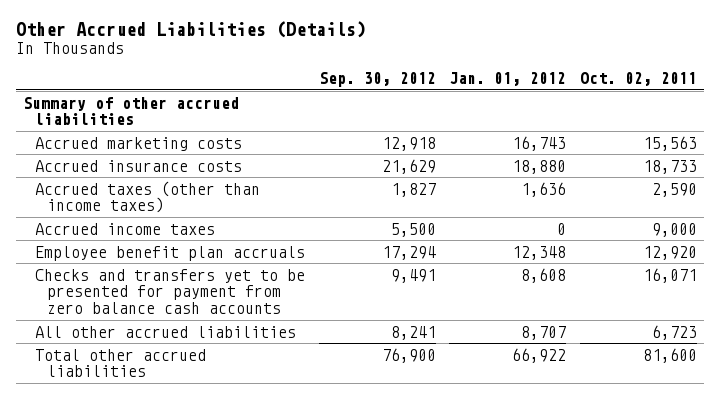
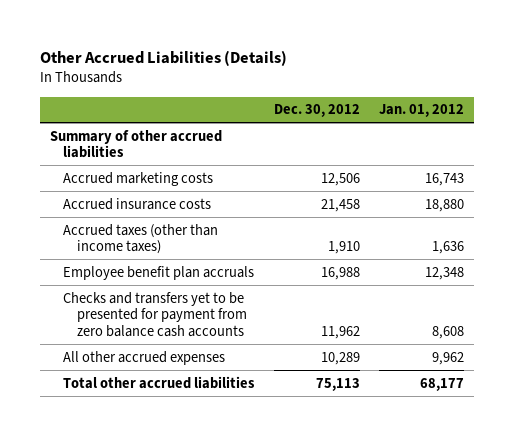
- | Sep. 30, 2012 | Jan. 01, 2012 | Oct. 02, 2011
+ | Dec. 30, 2012 | Jan. 01, 2012
- Accrued income taxes | 5,500 | 0 | 9,000
- All other accrued liabilities | 8,241 | 8,707 | 6,723
- Total other accrued liabilities | 76,900 | 66,922 | 81,600
+ All other accrued expenses | 10,289 | 9,962
+ Total other accrued liabilities | 75,113 | 68,177

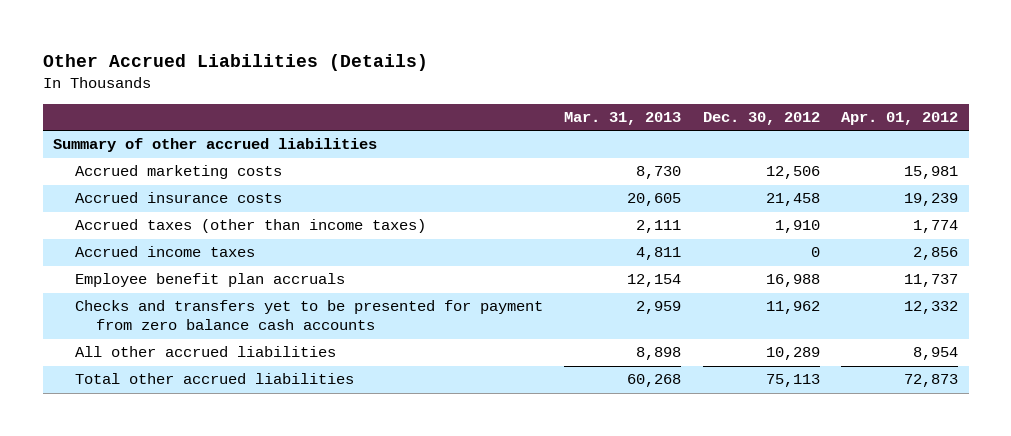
- | Dec. 30, 2012 | Jan. 01, 2012
+ | Mar. 31, 2013 | Dec. 30, 2012 | Apr. 01, 2012
+ Accrued income taxes | 4,811 | 0 | 2,856
- All other accrued expenses | 10,289 | 9,962
+ All other accrued liabilities | 8,898 | 10,289 | 8,954

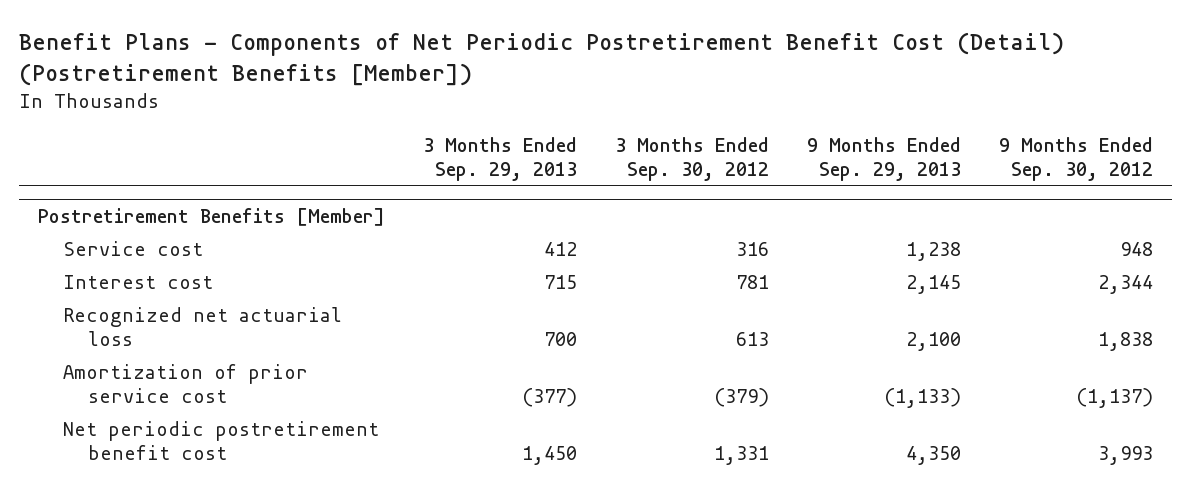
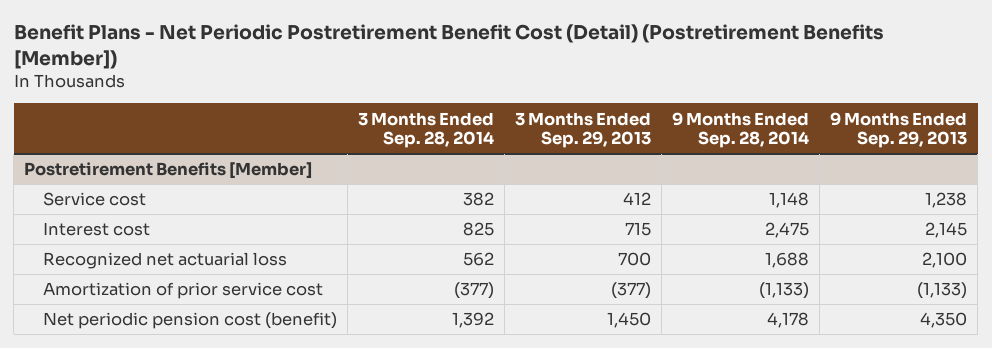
- Benefit Plans - Components of Net Periodic Postretirement Benefit Cost (Detail) (Postretirement Benefits [Member])
+ Benefit Plans - Net Periodic Postretirement Benefit Cost (Detail) (Postretirement Benefits [Member])
- | 3 Months Ended Sep. 29, 2013 | 3 Months Ended Sep. 30, 2012 | 9 Months Ended Sep. 29, 2013 | 9 Months Ended Sep. 30, 2012
+ | 3 Months Ended Sep. 28, 2014 | 3 Months Ended Sep. 29, 2013 | 9 Months Ended Sep. 28, 2014 | 9 Months Ended Sep. 29, 2013
@ Postretirement Benefits [Member]
- Net periodic postretirement benefit cost | 1,450 | 1,331 | 4,350 | 3,993
+ Net periodic pension cost (benefit) | 1,392 | 1,450 | 4,178 | 4,350

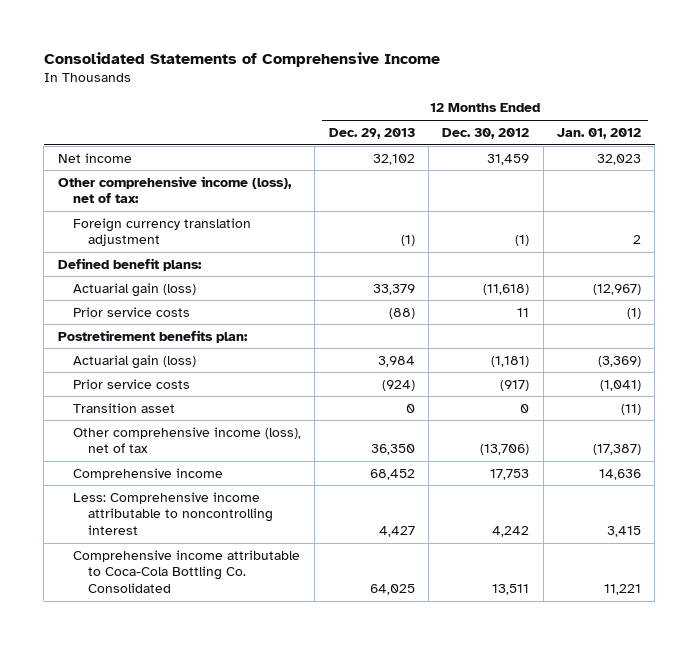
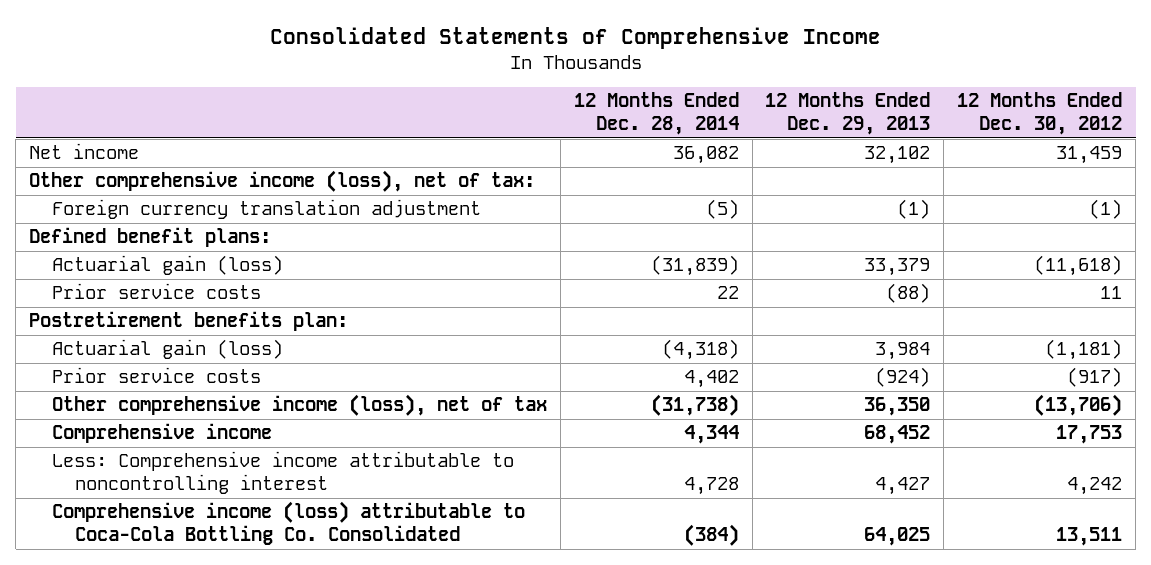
- | 12 Months Ended Dec. 29, 2013 | 12 Months Ended Dec. 30, 2012 | 12 Months Ended Jan. 01, 2012
+ | 12 Months Ended Dec. 28, 2014 | 12 Months Ended Dec. 29, 2013 | 12 Months Ended Dec. 30, 2012
- Transition asset | 0 | 0 | (11)
- Comprehensive income attributable to Coca-Cola Bottling Co. Consolidated | 64,025 | 13,511 | 11,221
+ Comprehensive income (loss) attributable to Coca-Cola Bottling Co. Consolidated | (384) | 64,025 | 13,511

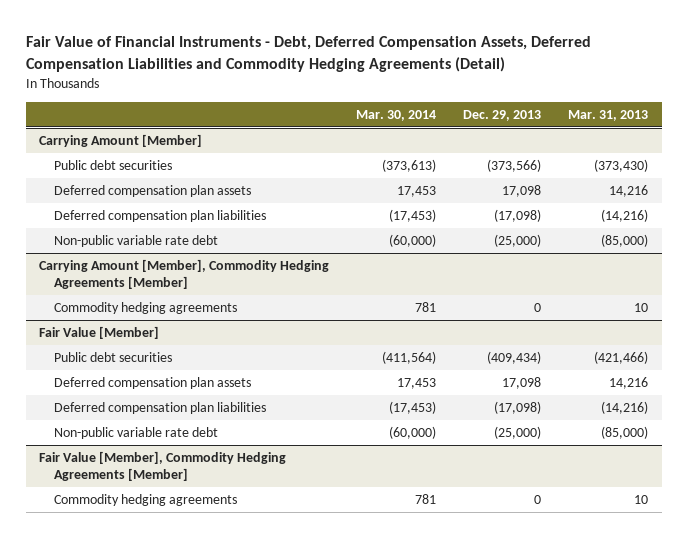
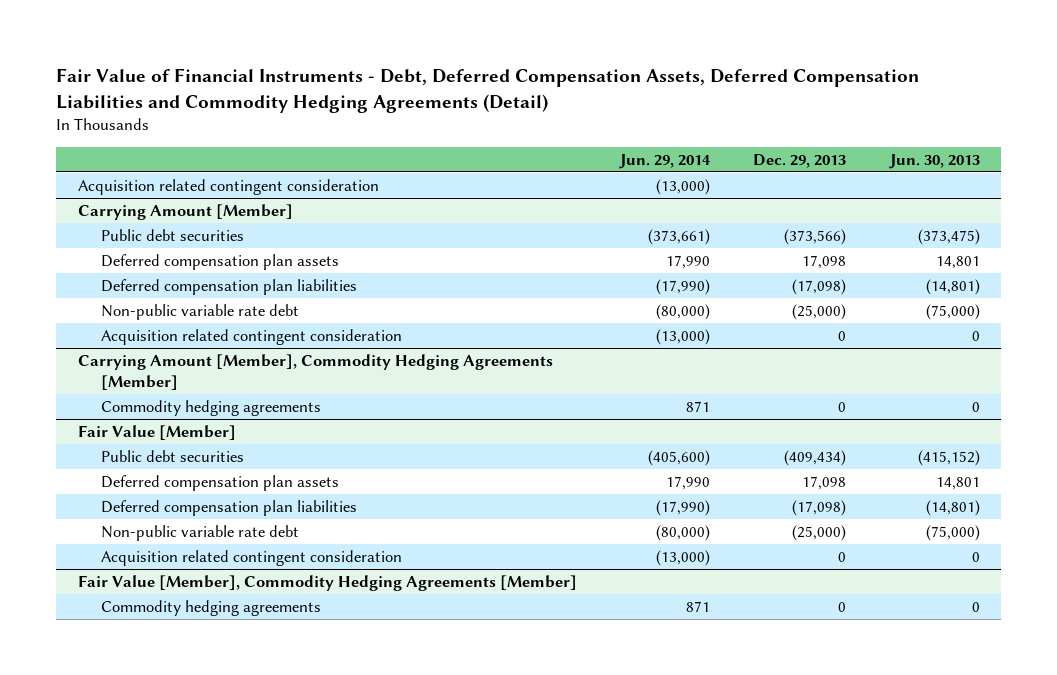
- | Mar. 30, 2014 | Dec. 29, 2013 | Mar. 31, 2013
+ | Jun. 29, 2014 | Dec. 29, 2013 | Jun. 30, 2013
+ Acquisition related contingent consideration | (13,000) | |
@ Carrying Amount [Member]
+ Acquisition related contingent consideration | (13,000) | 0 | 0
@ Fair Value [Member]
+ Acquisition related contingent consideration | (13,000) | 0 | 0

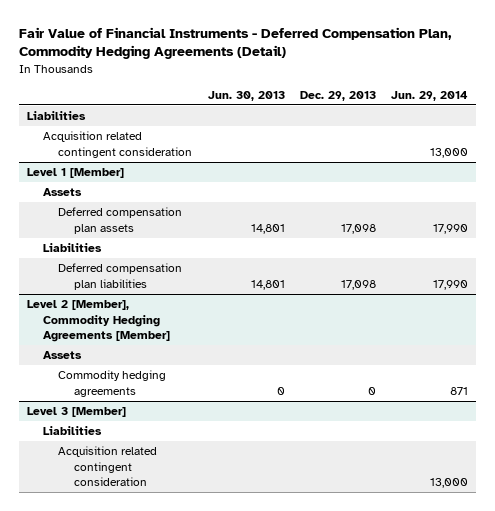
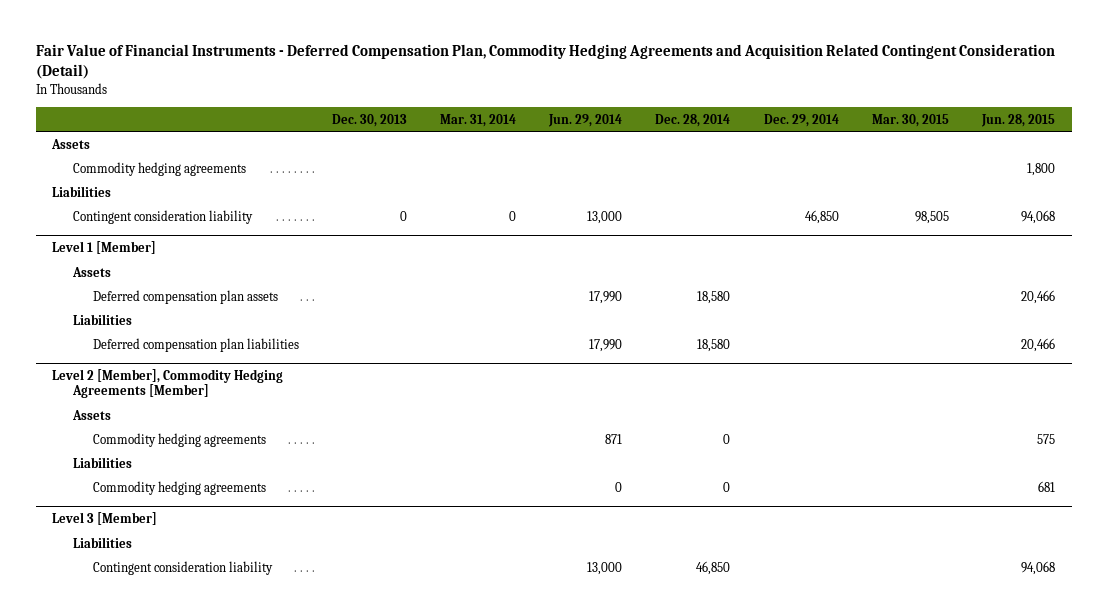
- Fair Value of Financial Instruments - Deferred Compensation Plan, Commodity Hedging Agreements (Detail)
+ Fair Value of Financial Instruments - Deferred Compensation Plan, Commodity Hedging Agreements and Acquisition Related Contingent Consideration (Detail)
- | Jun. 30, 2013 | Dec. 29, 2013 | Jun. 29, 2014
+ | Dec. 30, 2013 | Mar. 31, 2014 | Jun. 29, 2014 | Dec. 28, 2014 | Dec. 29, 2014 | Mar. 30, 2015 | Jun. 28, 2015
+ Assets
+ Commodity hedging agreements | | | | | | | 1,800
- Acquisition related contingent consideration | | | 13,000
+ Contingent consideration liability | 0 | 0 | 13,000 | | 46,850 | 98,505 | 94,068
@ Level 2 [Member], Commodity Hedging Agreements [Member]
+ Liabilities
+ Commodity hedging agreements | | | 0 | 0 | | | 681
@ Level 3 [Member]
- Acquisition related contingent consideration | | | 13,000
+ Contingent consideration liability | | | 13,000 | 46,850 | | | 94,068

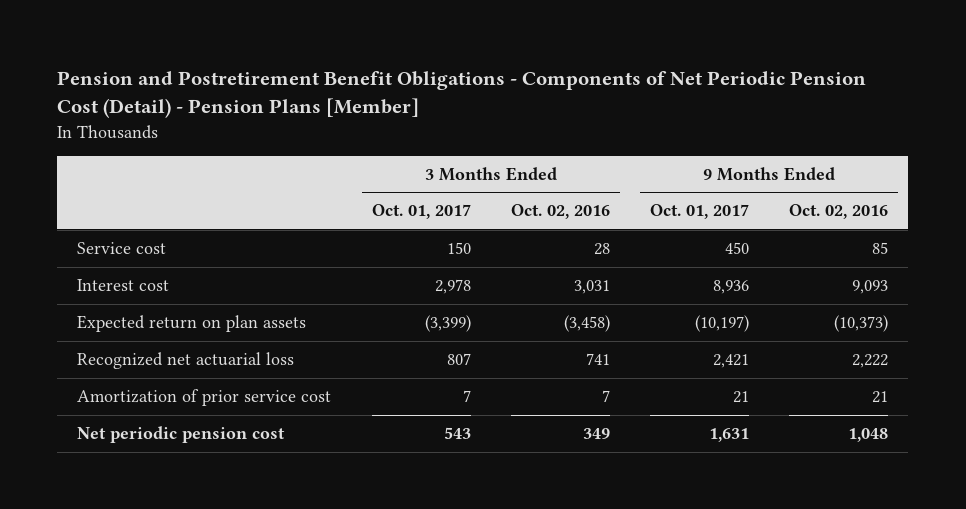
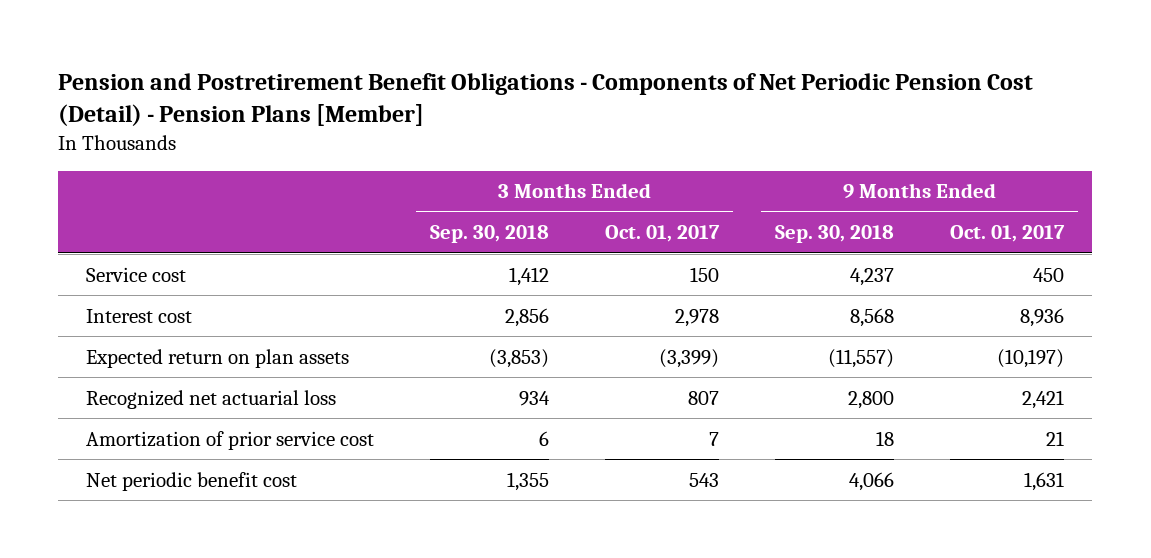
- | 3 Months Ended Oct. 01, 2017 | 3 Months Ended Oct. 02, 2016 | 9 Months Ended Oct. 01, 2017 | 9 Months Ended Oct. 02, 2016
+ | 3 Months Ended Sep. 30, 2018 | 3 Months Ended Oct. 01, 2017 | 9 Months Ended Sep. 30, 2018 | 9 Months Ended Oct. 01, 2017
- Net periodic pension cost | 543 | 349 | 1,631 | 1,048
+ Net periodic benefit cost | 1,355 | 543 | 4,066 | 1,631

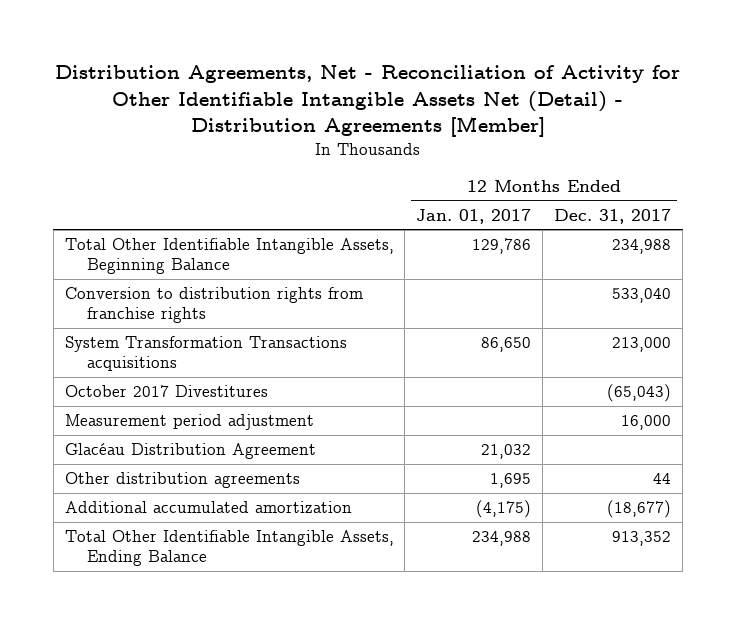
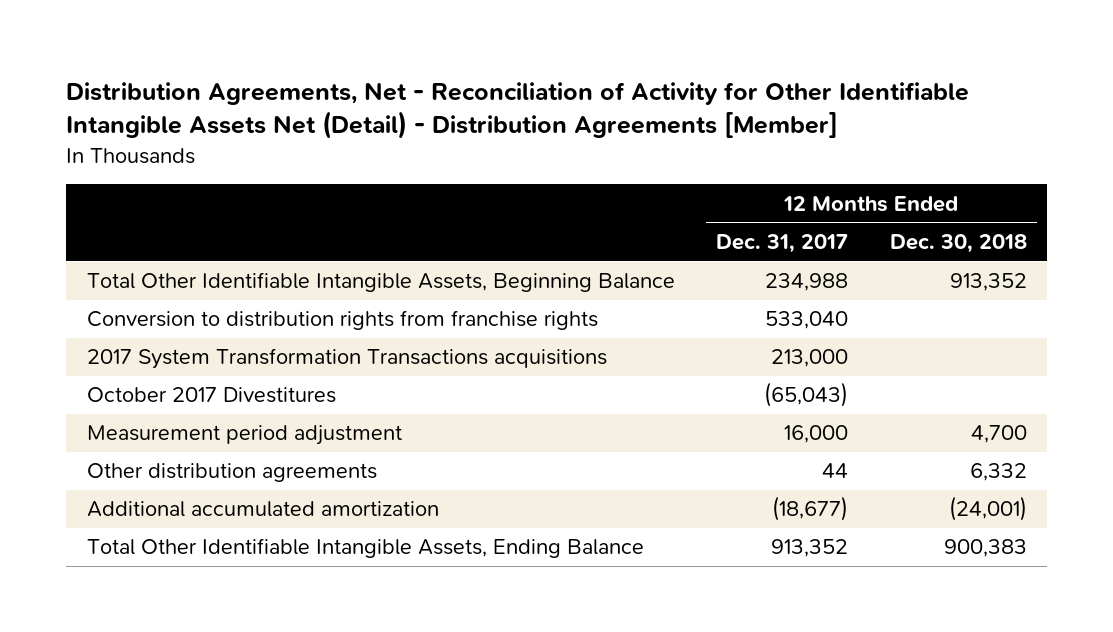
- | 12 Months Ended Jan. 01, 2017 | 12 Months Ended Dec. 31, 2017
+ | 12 Months Ended Dec. 31, 2017 | 12 Months Ended Dec. 30, 2018
- System Transformation Transactions acquisitions | 86,650 | 213,000
+ 2017 System Transformation Transactions acquisitions | 213,000 |
- Glacéau Distribution Agreement | 21,032 |

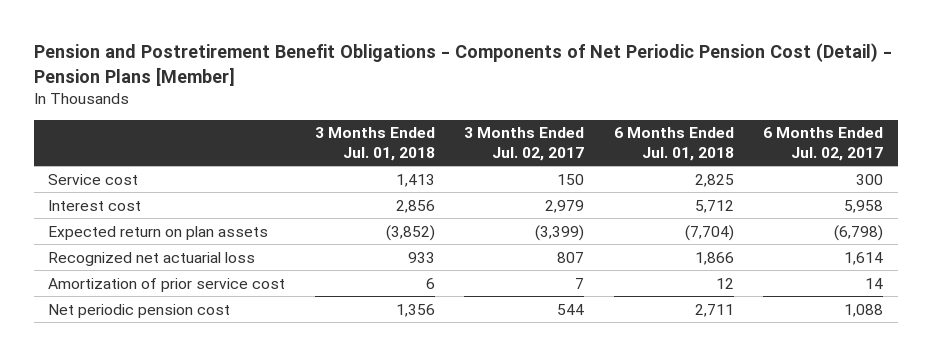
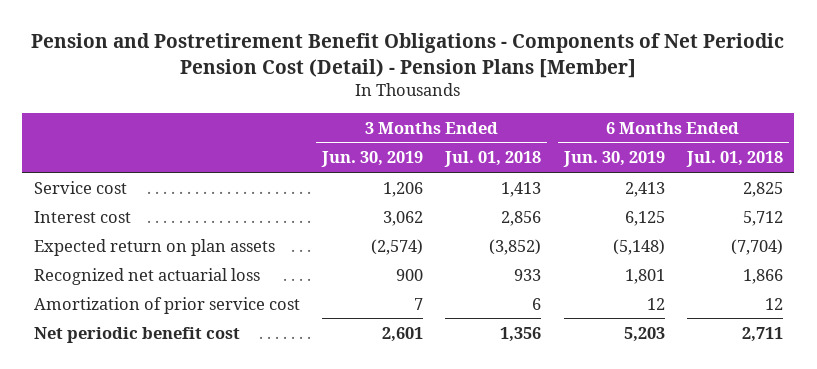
- | 3 Months Ended Jul. 01, 2018 | 3 Months Ended Jul. 02, 2017 | 6 Months Ended Jul. 01, 2018 | 6 Months Ended Jul. 02, 2017
+ | 3 Months Ended Jun. 30, 2019 | 3 Months Ended Jul. 01, 2018 | 6 Months Ended Jun. 30, 2019 | 6 Months Ended Jul. 01, 2018
- Net periodic pension cost | 1,356 | 544 | 2,711 | 1,088
+ Net periodic benefit cost | 2,601 | 1,356 | 5,203 | 2,711

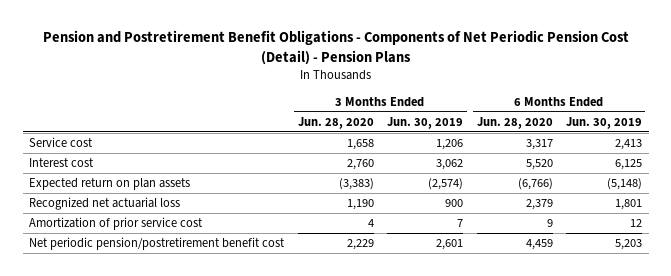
- Pension and Postretirement Benefit Obligations - Components of Net Periodic Pension Cost (Detail) - Pension Plans [Member]
+ Pension and Postretirement Benefit Obligations - Components of Net Periodic Pension Cost (Detail) - Pension Plans
- | 3 Months Ended Jun. 30, 2019 | 3 Months Ended Jul. 01, 2018 | 6 Months Ended Jun. 30, 2019 | 6 Months Ended Jul. 01, 2018
+ | 3 Months Ended Jun. 28, 2020 | 3 Months Ended Jun. 30, 2019 | 6 Months Ended Jun. 28, 2020 | 6 Months Ended Jun. 30, 2019
- Net periodic benefit cost | 2,601 | 1,356 | 5,203 | 2,711
+ Net periodic pension/postretirement benefit cost | 2,229 | 2,601 | 4,459 | 5,203

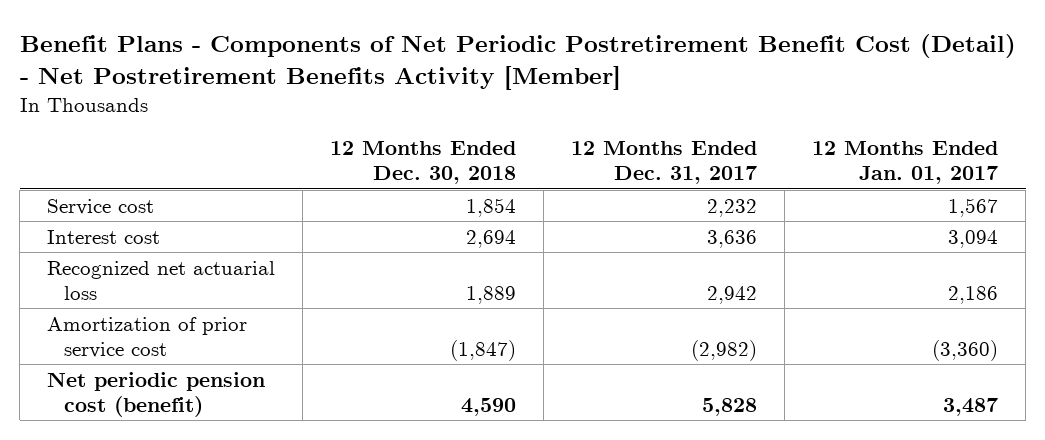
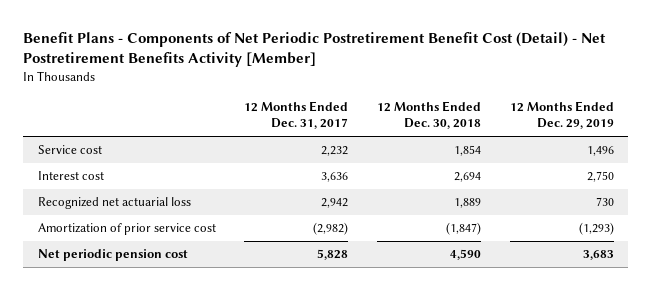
- | 12 Months Ended Dec. 30, 2018 | 12 Months Ended Dec. 31, 2017 | 12 Months Ended Jan. 01, 2017
+ | 12 Months Ended Dec. 31, 2017 | 12 Months Ended Dec. 30, 2018 | 12 Months Ended Dec. 29, 2019
- Net periodic pension cost (benefit) | 4,590 | 5,828 | 3,487
+ Net periodic pension cost | 5,828 | 4,590 | 3,683

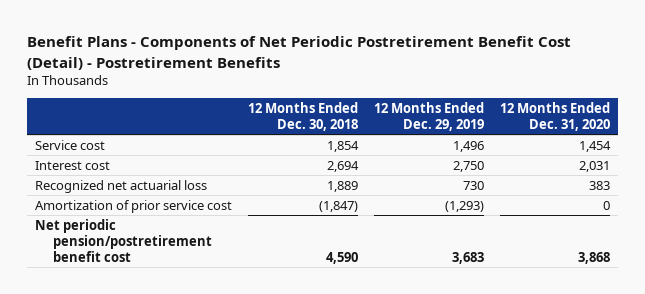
- Benefit Plans - Components of Net Periodic Postretirement Benefit Cost (Detail) - Net Postretirement Benefits Activity [Member]
+ Benefit Plans - Components of Net Periodic Postretirement Benefit Cost (Detail) - Postretirement Benefits
- | 12 Months Ended Dec. 31, 2017 | 12 Months Ended Dec. 30, 2018 | 12 Months Ended Dec. 29, 2019
+ | 12 Months Ended Dec. 30, 2018 | 12 Months Ended Dec. 29, 2019 | 12 Months Ended Dec. 31, 2020
- Net periodic pension cost | 5,828 | 4,590 | 3,683
+ Net periodic pension/postretirement benefit cost | 4,590 | 3,683 | 3,868

